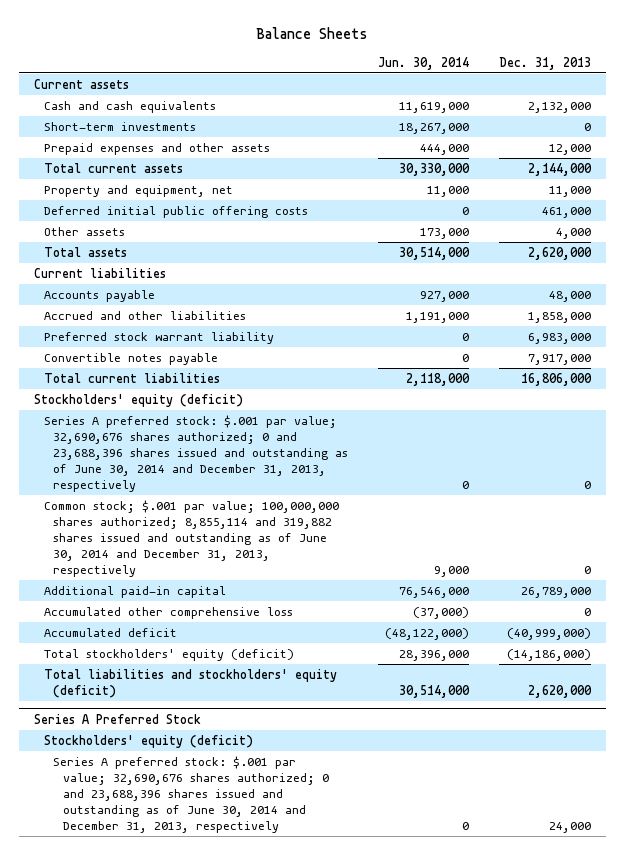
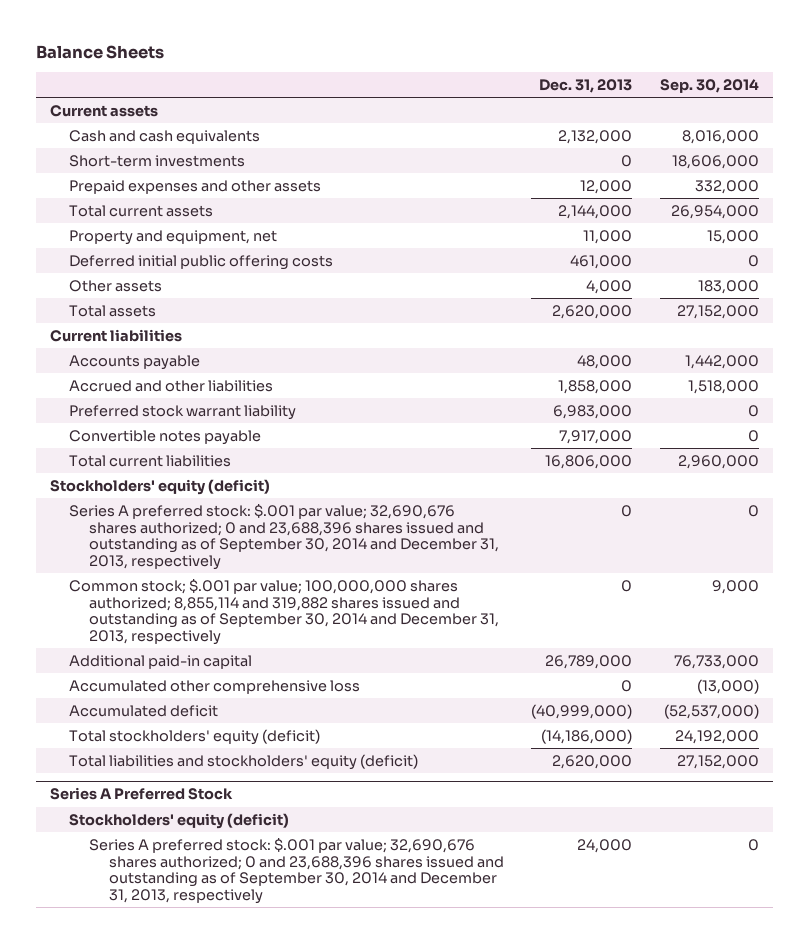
- | Jun. 30, 2014 | Dec. 31, 2013
+ | Dec. 31, 2013 | Sep. 30, 2014
- Series A preferred stock: $.001 par value; 32,690,676 shares authorized; 0 and 23,688,396 shares issued and outstanding as of June 30, 2014 and December 31, 2013, respectively | 0 | 0
- Common stock; $.001 par value; 100,000,000 shares authorized; 8,855,114 and 319,882 shares issued and outstanding as of June 30, 2014 and December 31, 2013, respectively | 9,000 | 0
+ Series A preferred stock: $.001 par value; 32,690,676 shares authorized; 0 and 23,688,396 shares issued and outstanding as of September 30, 2014 and December 31, 2013, respectively | 0 | 0
+ Common stock; $.001 par value; 100,000,000 shares authorized; 8,855,114 and 319,882 shares issued and outstanding as of September 30, 2014 and December 31, 2013, respectively | 0 | 9,000
@ Series A Preferred Stock
- Series A preferred stock: $.001 par value; 32,690,676 shares authorized; 0 and 23,688,396 shares issued and outstanding as of June 30, 2014 and December 31, 2013, respectively | 0 | 24,000
+ Series A preferred stock: $.001 par value; 32,690,676 shares authorized; 0 and 23,688,396 shares issued and outstanding as of September 30, 2014 and December 31, 2013, respectively | 24,000 | 0

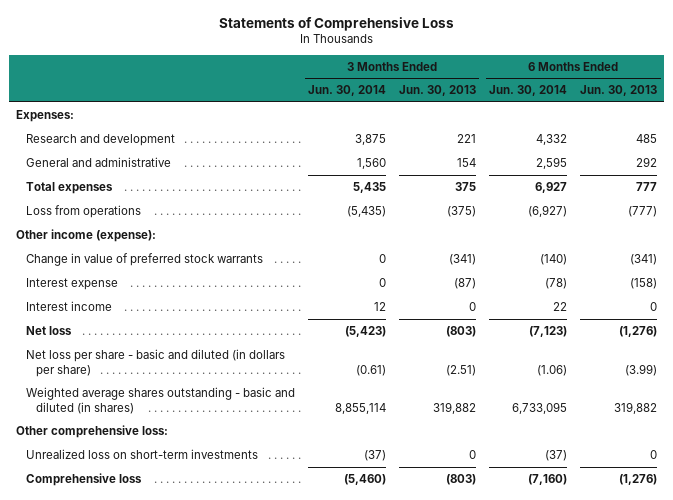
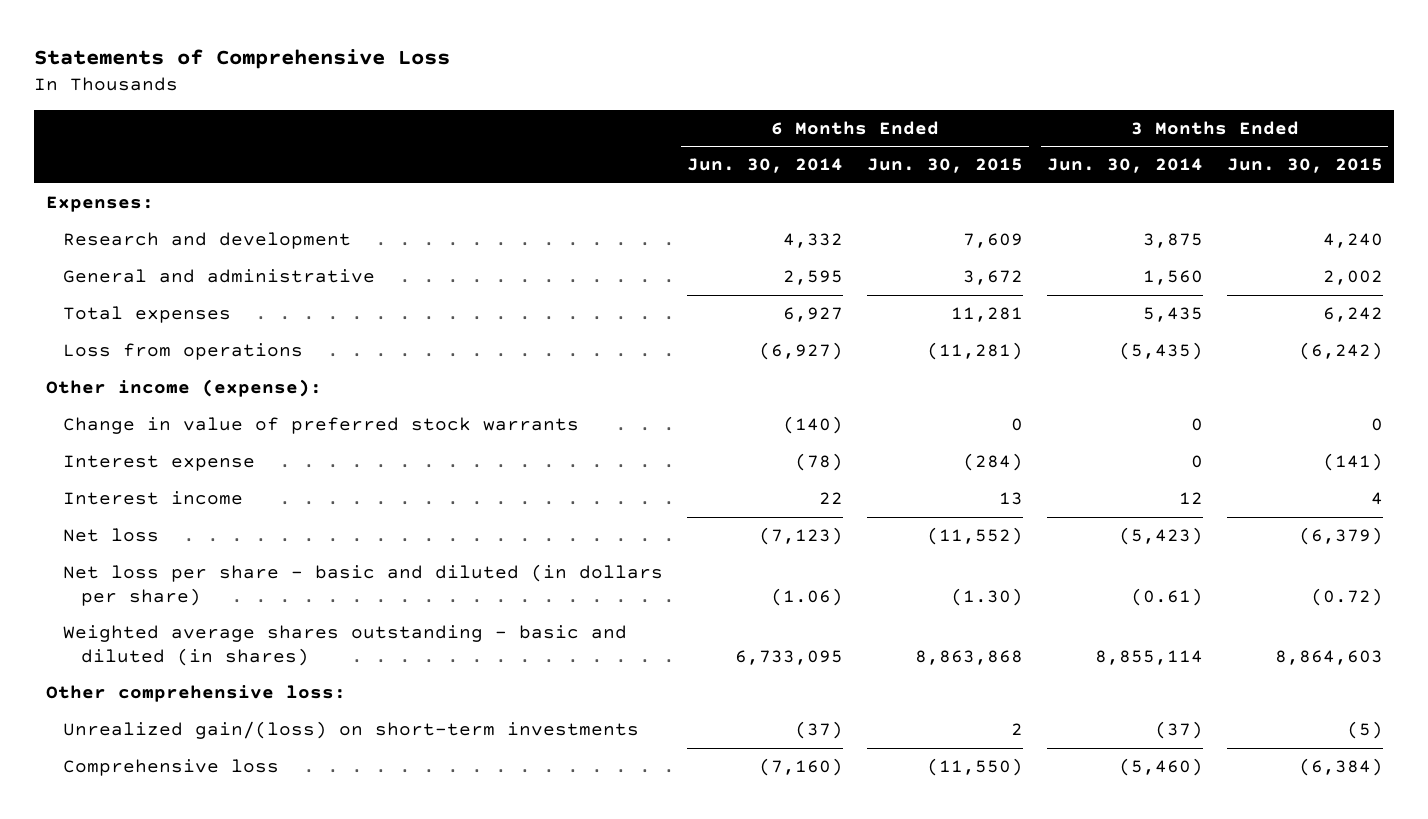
- | 3 Months Ended Jun. 30, 2014 | 3 Months Ended Jun. 30, 2013 | 6 Months Ended Jun. 30, 2014 | 6 Months Ended Jun. 30, 2013
+ | 6 Months Ended Jun. 30, 2014 | 6 Months Ended Jun. 30, 2015 | 3 Months Ended Jun. 30, 2014 | 3 Months Ended Jun. 30, 2015
- Unrealized loss on short-term investments | (37) | 0 | (37) | 0
+ Unrealized gain/(loss) on short-term investments | (37) | 2 | (37) | (5)

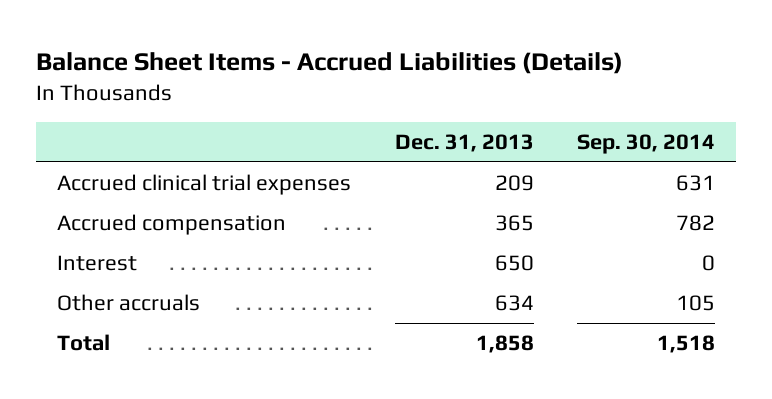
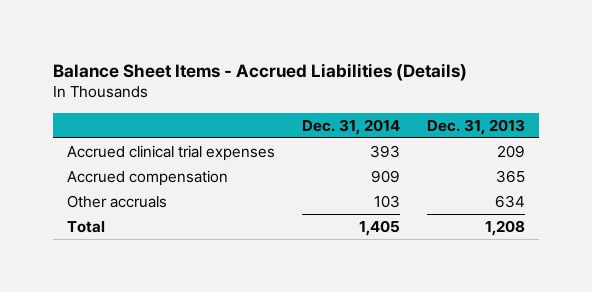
- | Dec. 31, 2013 | Sep. 30, 2014
+ | Dec. 31, 2014 | Dec. 31, 2013
- Interest | 650 | 0
- Total | 1,858 | 1,518
+ Total | 1,405 | 1,208

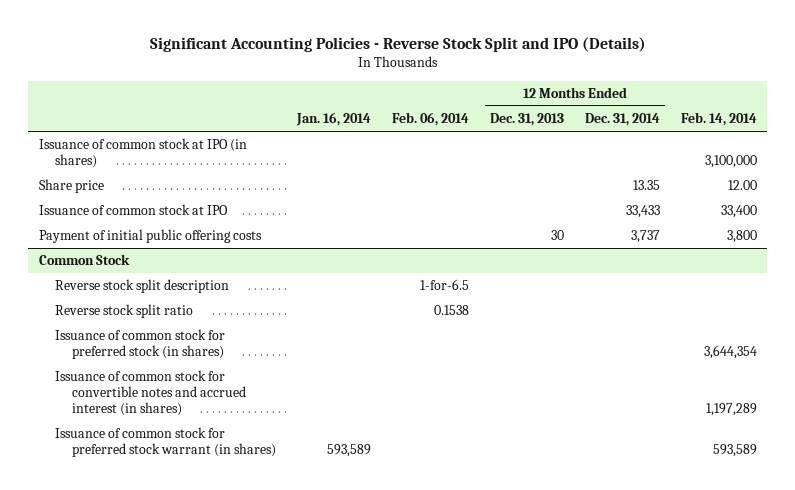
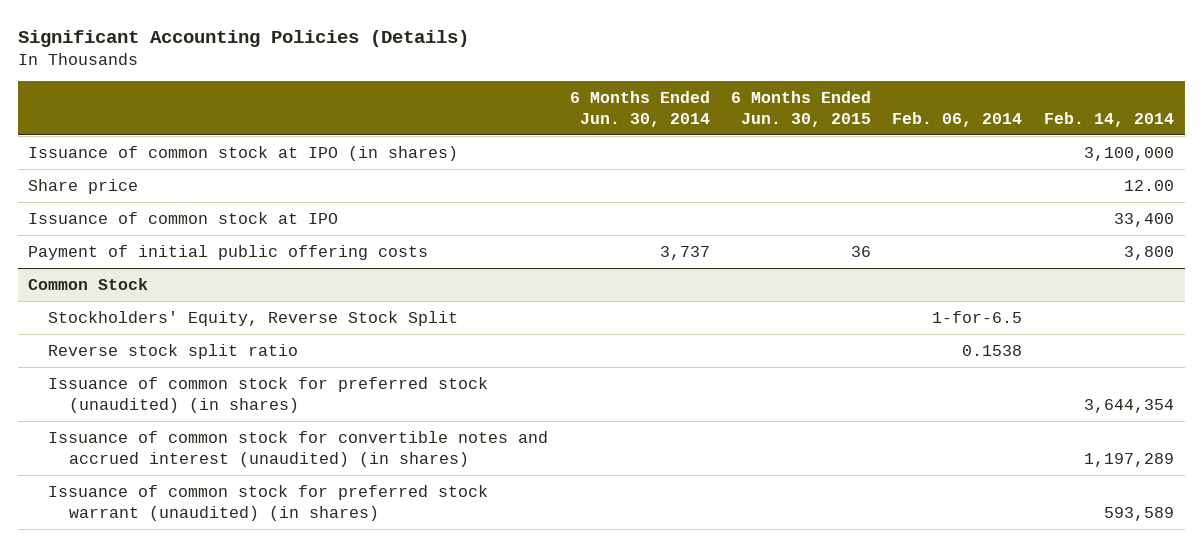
- Significant Accounting Policies - Reverse Stock Split and IPO (Details)
+ Significant Accounting Policies (Details)
- | Jan. 16, 2014 | Feb. 06, 2014 | 12 Months Ended Dec. 31, 2013 | 12 Months Ended Dec. 31, 2014 | Feb. 14, 2014
+ | 6 Months Ended Jun. 30, 2014 | 6 Months Ended Jun. 30, 2015 | Feb. 06, 2014 | Feb. 14, 2014
@ Common Stock
- Reverse stock split description | | 1-for-6.5 | | |
+ Stockholders' Equity, Reverse Stock Split | | | 1-for-6.5 |
- Issuance of common stock for preferred stock (in shares) | | | | | 3,644,354
- Issuance of common stock for convertible notes and accrued interest (in shares) | | | | | 1,197,289
- Issuance of common stock for preferred stock warrant (in shares) | 593,589 | | | | 593,589
+ Issuance of common stock for preferred stock (unaudited) (in shares) | | | | 3,644,354
+ Issuance of common stock for convertible notes and accrued interest (unaudited) (in shares) | | | | 1,197,289
+ Issuance of common stock for preferred stock warrant (unaudited) (in shares) | | | | 593,589

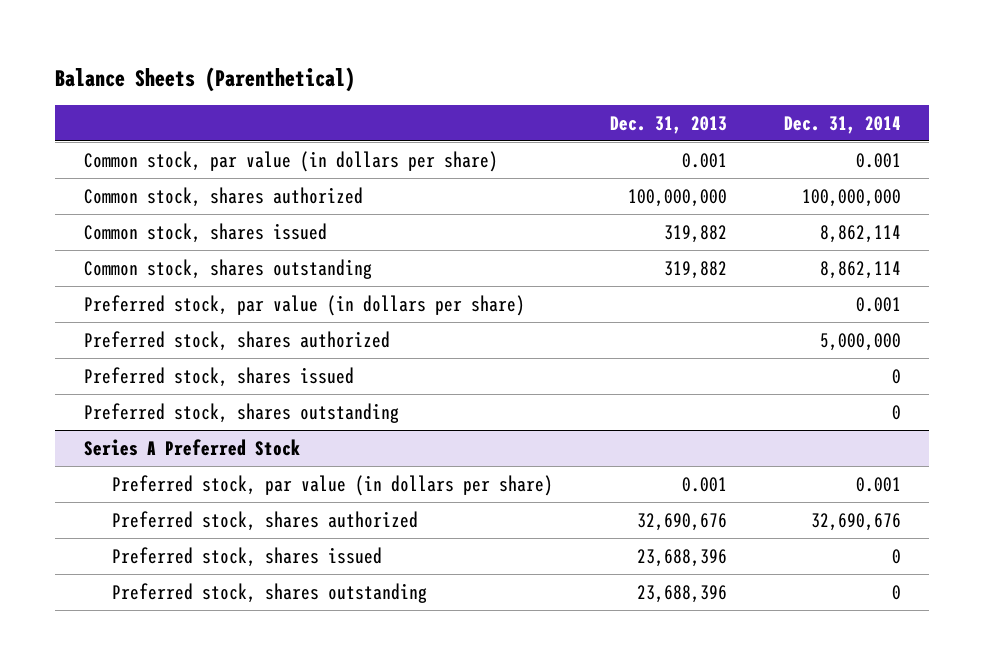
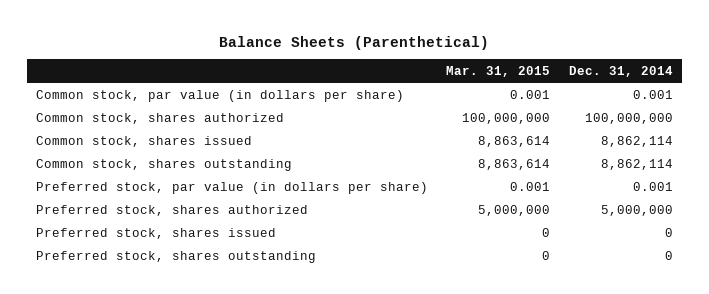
- | Dec. 31, 2013 | Dec. 31, 2014
+ | Mar. 31, 2015 | Dec. 31, 2014
- Series A Preferred Stock
- Preferred stock, par value (in dollars per share) | 0.001 | 0.001
- Preferred stock, shares authorized | 32,690,676 | 32,690,676
- Preferred stock, shares issued | 23,688,396 | 0
- Preferred stock, shares outstanding | 23,688,396 | 0

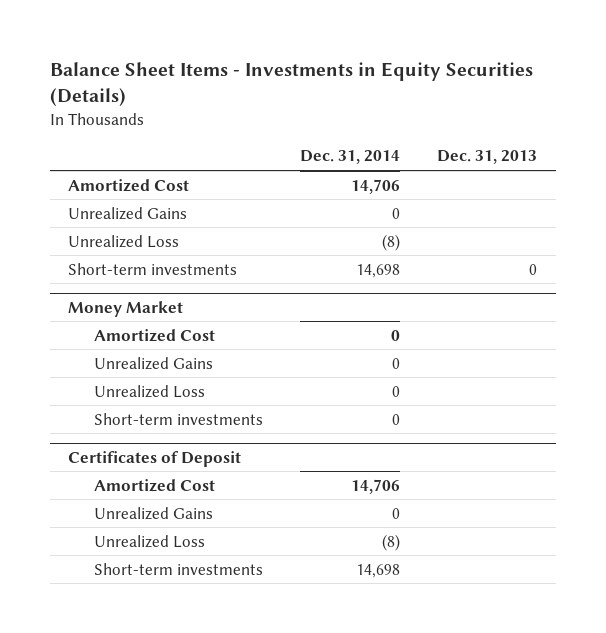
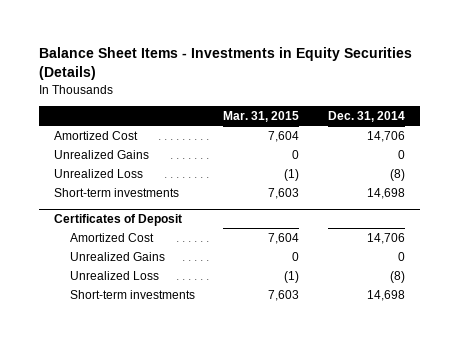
- | Dec. 31, 2014 | Dec. 31, 2013
+ | Mar. 31, 2015 | Dec. 31, 2014
- Money Market
- Amortized Cost | 0 |
- Unrealized Gains | 0 |
- Unrealized Loss | 0 |
- Short-term investments | 0 |

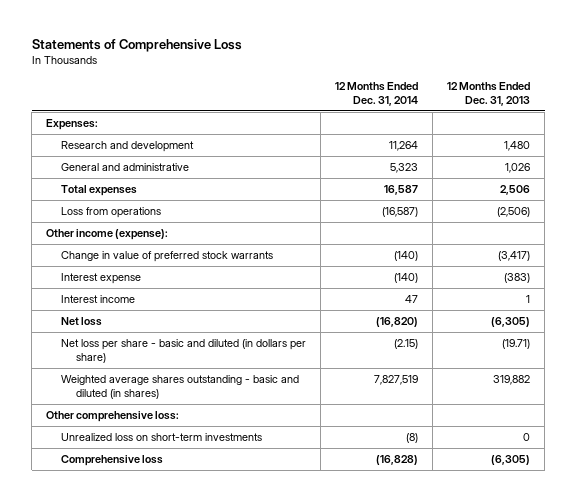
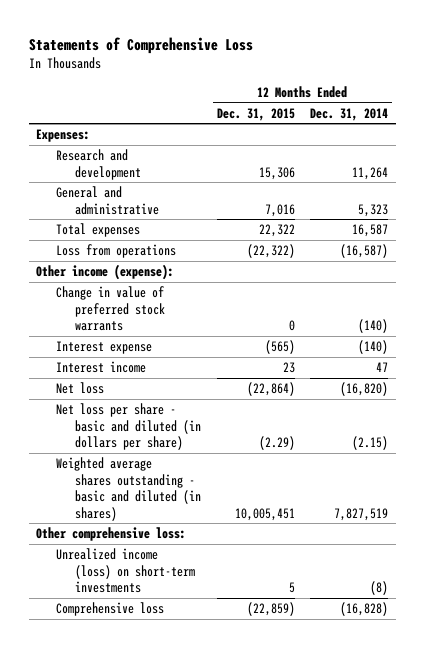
- | 12 Months Ended Dec. 31, 2014 | 12 Months Ended Dec. 31, 2013
+ | 12 Months Ended Dec. 31, 2015 | 12 Months Ended Dec. 31, 2014
- Unrealized loss on short-term investments | (8) | 0
+ Unrealized income (loss) on short-term investments | 5 | (8)

